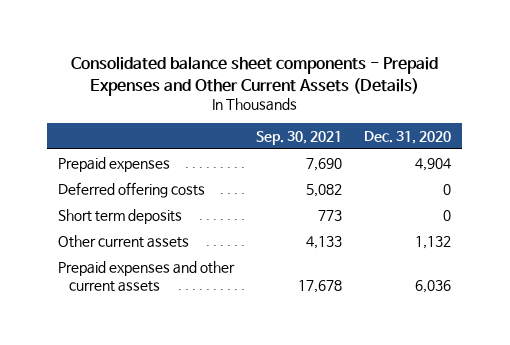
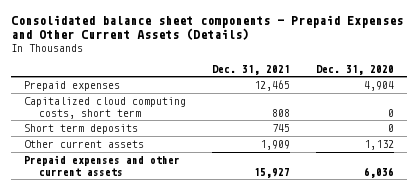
- | Sep. 30, 2021 | Dec. 31, 2020
+ | Dec. 31, 2021 | Dec. 31, 2020
- Deferred offering costs | 5,082 | 0
+ Capitalized cloud computing costs, short term | 808 | 0

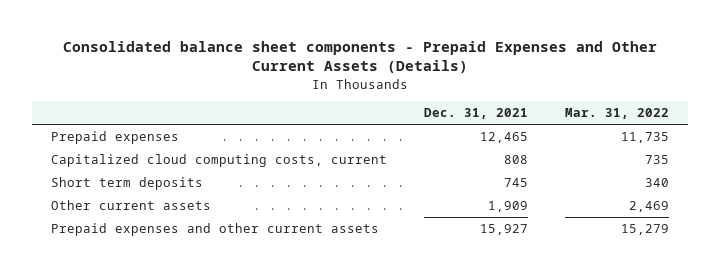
- | Dec. 31, 2021 | Dec. 31, 2020
+ | Dec. 31, 2021 | Mar. 31, 2022
- Capitalized cloud computing costs, short term | 808 | 0
+ Capitalized cloud computing costs, current | 808 | 735

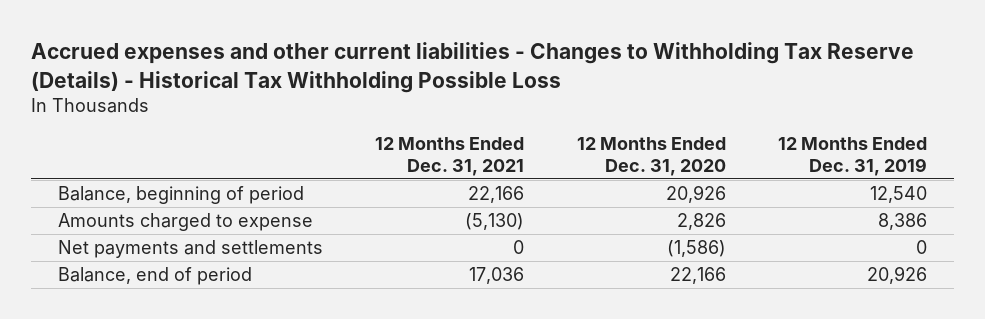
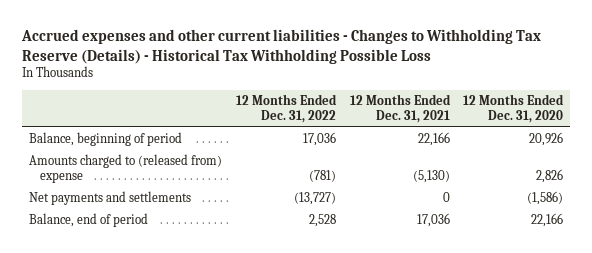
- | 12 Months Ended Dec. 31, 2021 | 12 Months Ended Dec. 31, 2020 | 12 Months Ended Dec. 31, 2019
+ | 12 Months Ended Dec. 31, 2022 | 12 Months Ended Dec. 31, 2021 | 12 Months Ended Dec. 31, 2020
- Amounts charged to expense | (5,130) | 2,826 | 8,386
+ Amounts charged to (released from) expense | (781) | (5,130) | 2,826

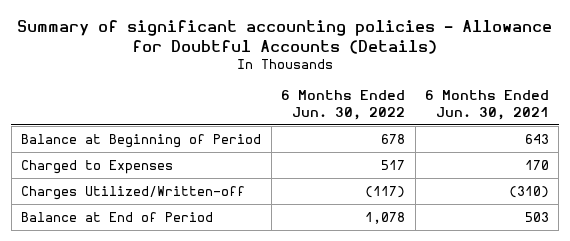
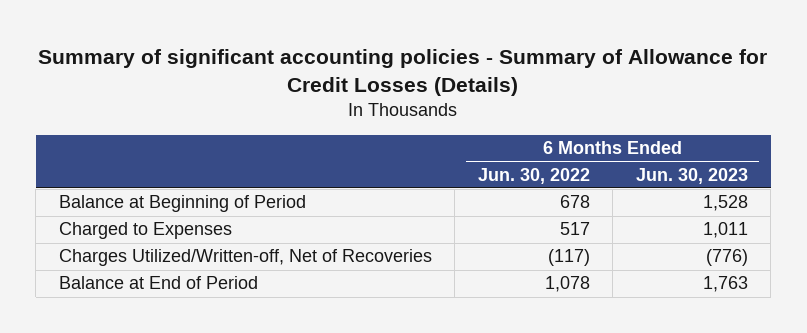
- Summary of significant accounting policies - Allowance for Doubtful Accounts (Details)
+ Summary of significant accounting policies - Summary of Allowance for Credit Losses (Details)
- | 6 Months Ended Jun. 30, 2022 | 6 Months Ended Jun. 30, 2021
+ | 6 Months Ended Jun. 30, 2022 | 6 Months Ended Jun. 30, 2023
- Charges Utilized/Written-off | (117) | (310)
+ Charges Utilized/Written-off, Net of Recoveries | (117) | (776)

